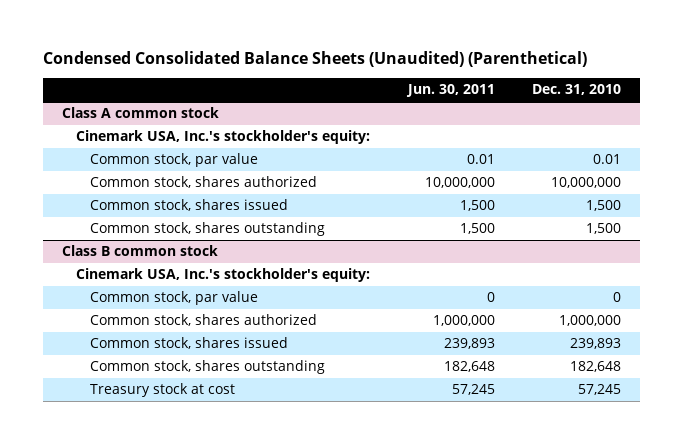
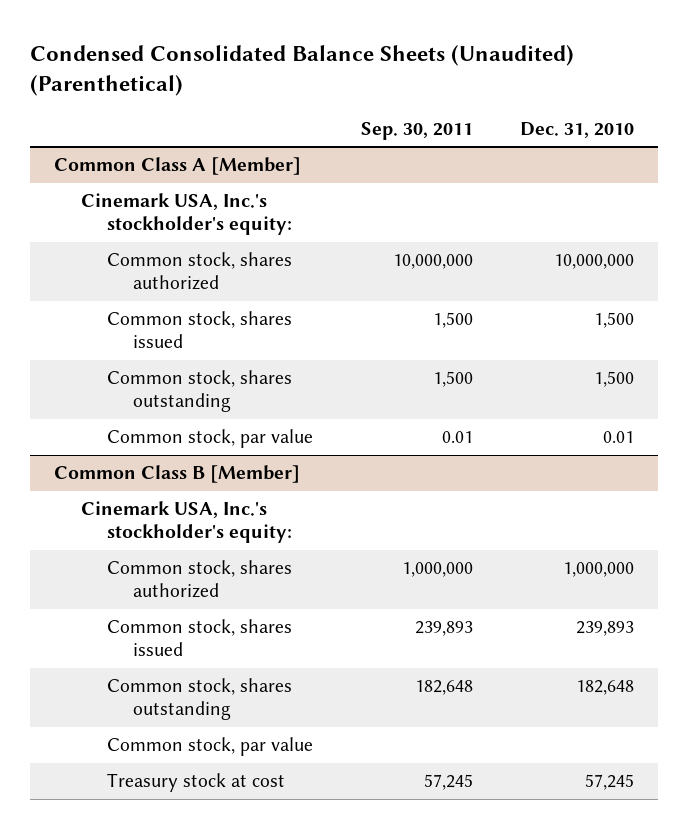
- | Jun. 30, 2011 | Dec. 31, 2010
+ | Sep. 30, 2011 | Dec. 31, 2010
- Class A common stock
+ Common Class A [Member]
- Common stock, par value | 0.01 | 0.01
- Class B common stock
+ Common stock, par value | 0.01 | 0.01
+ Common Class B [Member]
- Common stock, par value | 0 | 0
+ Common stock, par value

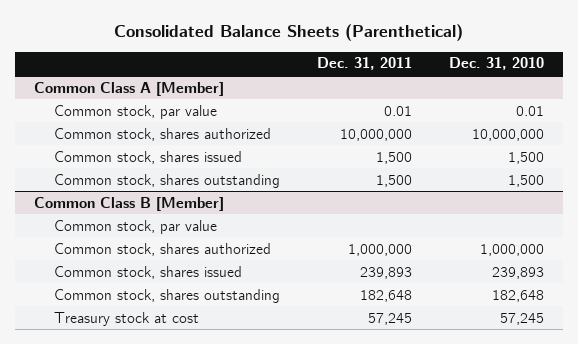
- Condensed Consolidated Balance Sheets (Unaudited) (Parenthetical)
+ Consolidated Balance Sheets (Parenthetical)
- | Sep. 30, 2011 | Dec. 31, 2010
+ | Dec. 31, 2011 | Dec. 31, 2010
@ Common Class A [Member]
- Cinemark USA, Inc.'s stockholder's equity:
moved up: Common stock, par value | 0.01 | 0.01
@ Common Class B [Member]
- Cinemark USA, Inc.'s stockholder's equity:
moved up: Common stock, par value

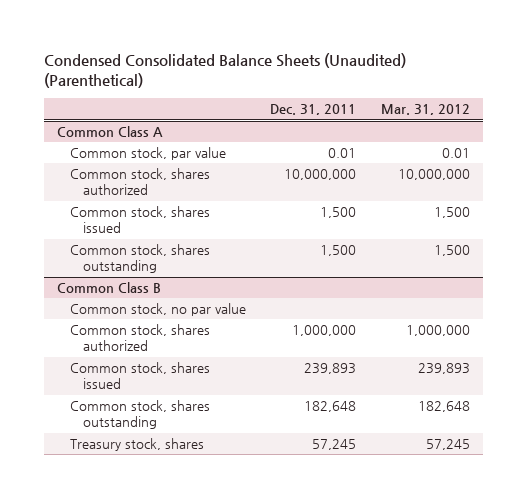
- Consolidated Balance Sheets (Parenthetical)
+ Condensed Consolidated Balance Sheets (Unaudited) (Parenthetical)
- | Dec. 31, 2011 | Dec. 31, 2010
+ | Dec. 31, 2011 | Mar. 31, 2012
- Common Class A [Member]
+ Common Class A
- Common Class B [Member]
- Common stock, par value
+ Common Class B
+ Common stock, no par value
- Treasury stock at cost | 57,245 | 57,245
+ Treasury stock, shares | 57,245 | 57,245

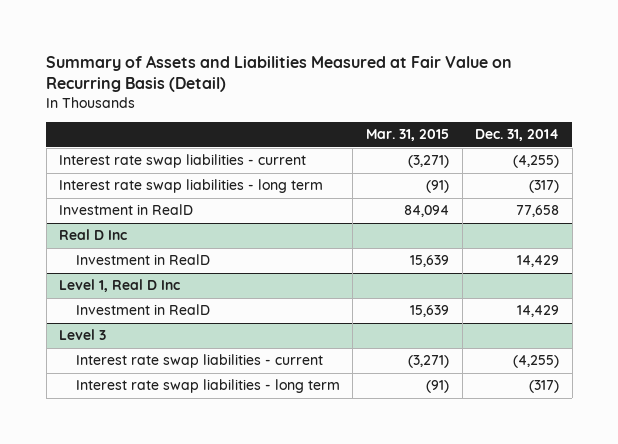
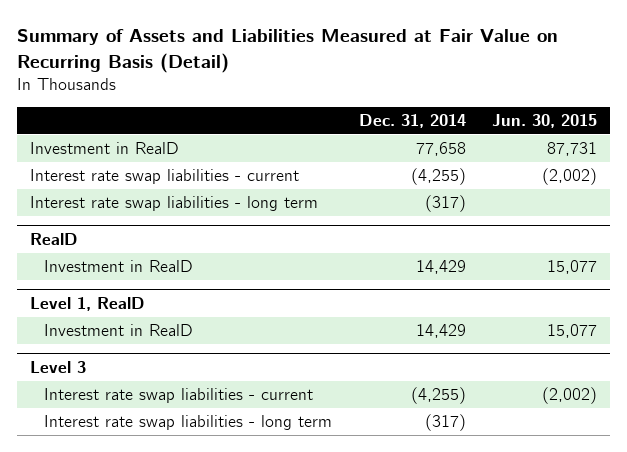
- | Mar. 31, 2015 | Dec. 31, 2014
+ | Dec. 31, 2014 | Jun. 30, 2015
moved up: Investment in RealD | 77,658 | 87,731
- Real D Inc
+ RealD
- Level 1, Real D Inc
+ Level 1, RealD

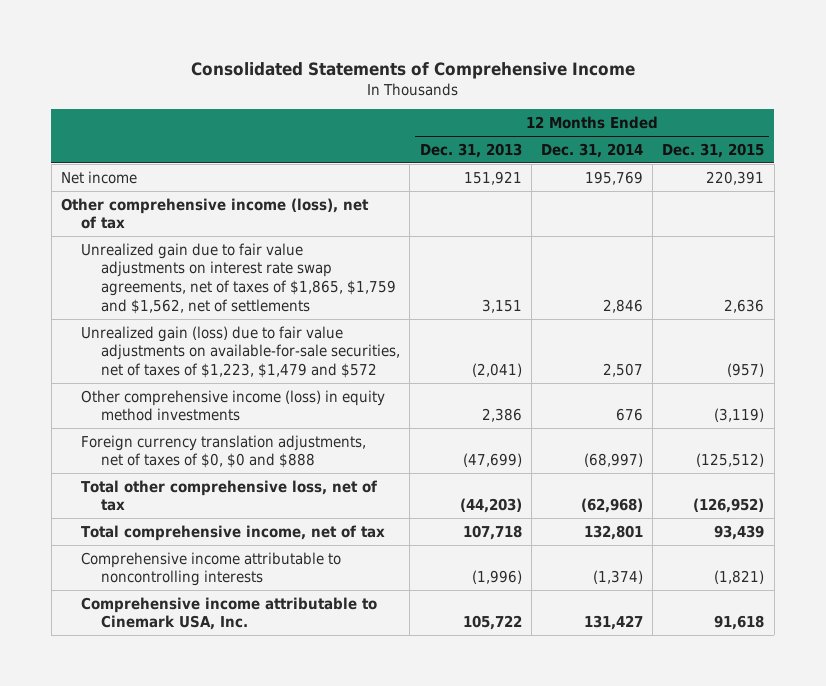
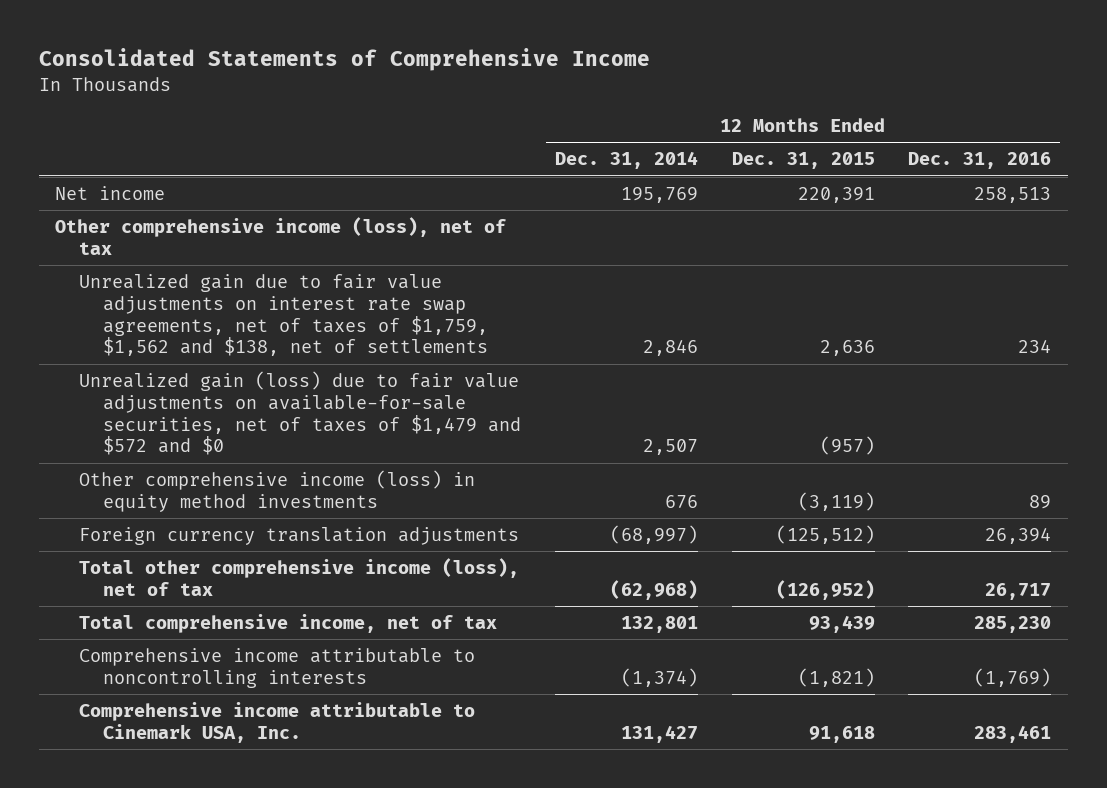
- | 12 Months Ended Dec. 31, 2013 | 12 Months Ended Dec. 31, 2014 | 12 Months Ended Dec. 31, 2015
+ | 12 Months Ended Dec. 31, 2014 | 12 Months Ended Dec. 31, 2015 | 12 Months Ended Dec. 31, 2016
- Unrealized gain due to fair value adjustments on interest rate swap agreements, net of taxes of $1,865, $1,759 and $1,562, net of settlements | 3,151 | 2,846 | 2,636
- Unrealized gain (loss) due to fair value adjustments on available-for-sale securities, net of taxes of $1,223, $1,479 and $572 | (2,041) | 2,507 | (957)
+ Unrealized gain due to fair value adjustments on interest rate swap agreements, net of taxes of $1,759, $1,562 and $138, net of settlements | 2,846 | 2,636 | 234
+ Unrealized gain (loss) due to fair value adjustments on available-for-sale securities, net of taxes of $1,479 and $572 and $0 | 2,507 | (957) |
- Foreign currency translation adjustments, net of taxes of $0, $0 and $888 | (47,699) | (68,997) | (125,512)
- Total other comprehensive loss, net of tax | (44,203) | (62,968) | (126,952)
+ Foreign currency translation adjustments | (68,997) | (125,512) | 26,394
+ Total other comprehensive income (loss), net of tax | (62,968) | (126,952) | 26,717

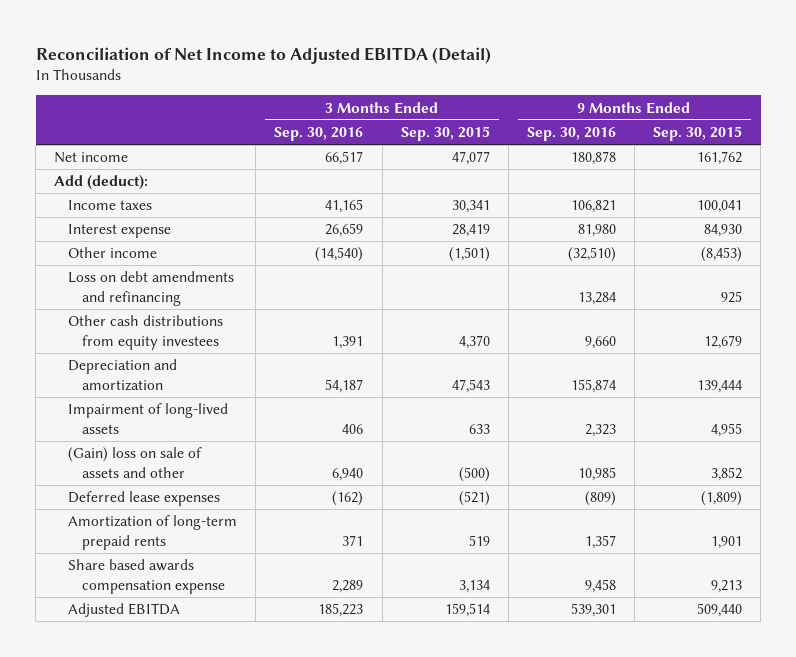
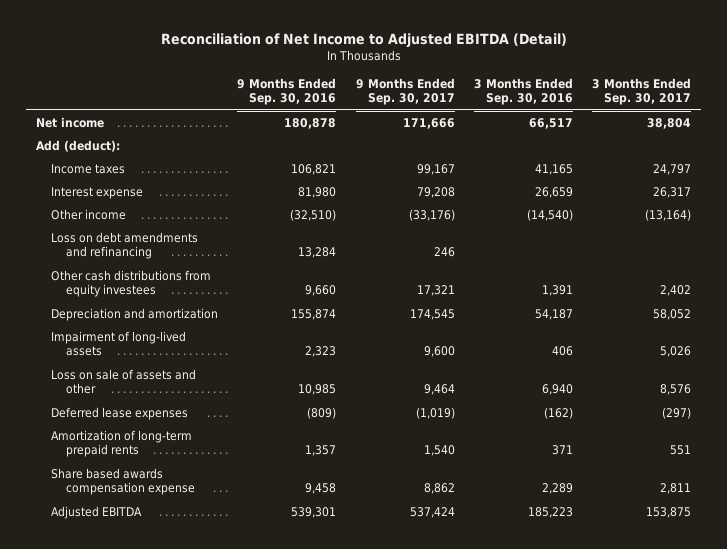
- | 3 Months Ended Sep. 30, 2016 | 3 Months Ended Sep. 30, 2015 | 9 Months Ended Sep. 30, 2016 | 9 Months Ended Sep. 30, 2015
+ | 9 Months Ended Sep. 30, 2016 | 9 Months Ended Sep. 30, 2017 | 3 Months Ended Sep. 30, 2016 | 3 Months Ended Sep. 30, 2017
- (Gain) loss on sale of assets and other | 6,940 | (500) | 10,985 | 3,852
+ Loss on sale of assets and other | 10,985 | 9,464 | 6,940 | 8,576

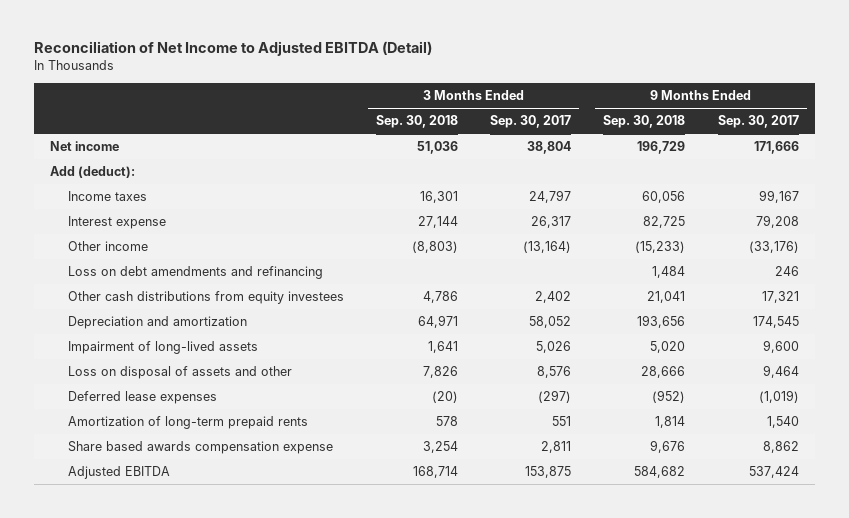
- | 9 Months Ended Sep. 30, 2016 | 9 Months Ended Sep. 30, 2017 | 3 Months Ended Sep. 30, 2016 | 3 Months Ended Sep. 30, 2017
+ | 3 Months Ended Sep. 30, 2018 | 3 Months Ended Sep. 30, 2017 | 9 Months Ended Sep. 30, 2018 | 9 Months Ended Sep. 30, 2017
- Loss on sale of assets and other | 10,985 | 9,464 | 6,940 | 8,576
+ Loss on disposal of assets and other | 7,826 | 8,576 | 28,666 | 9,464

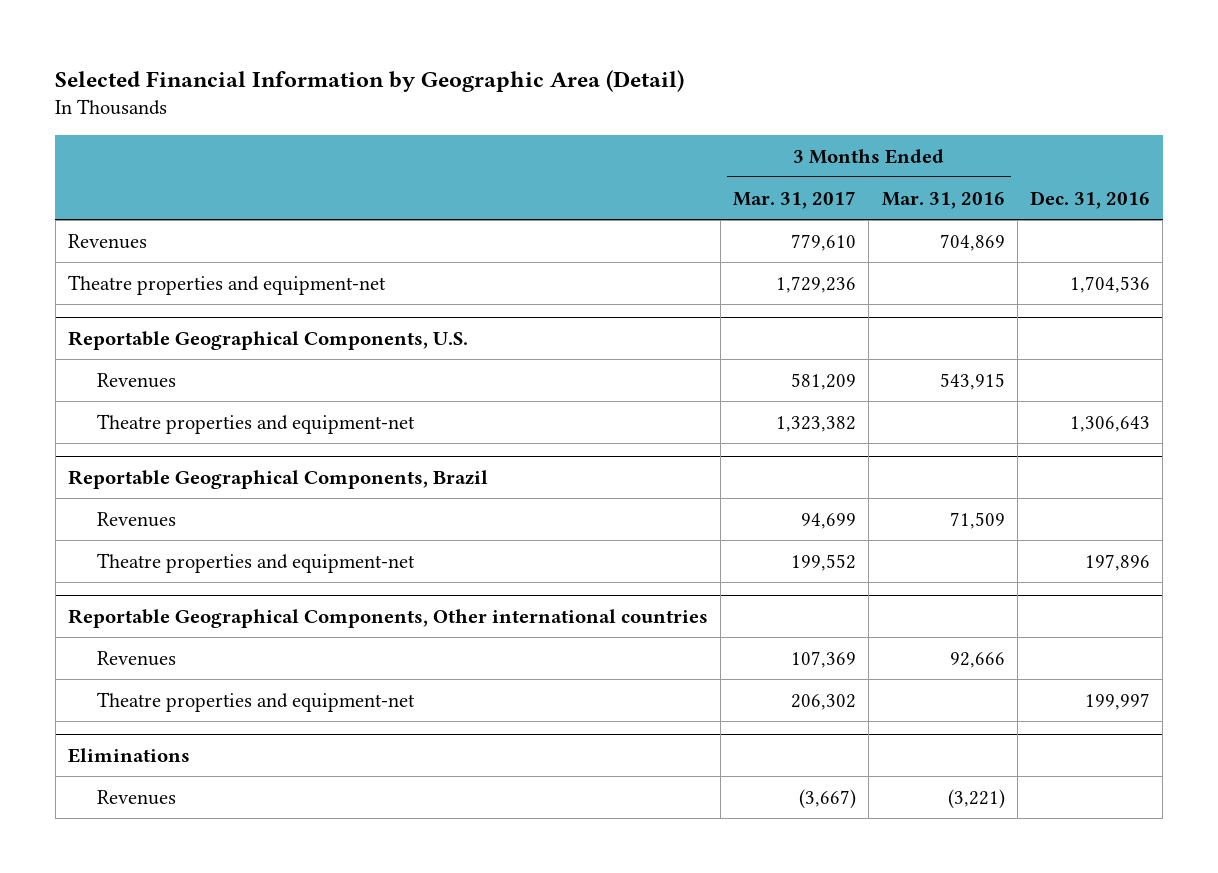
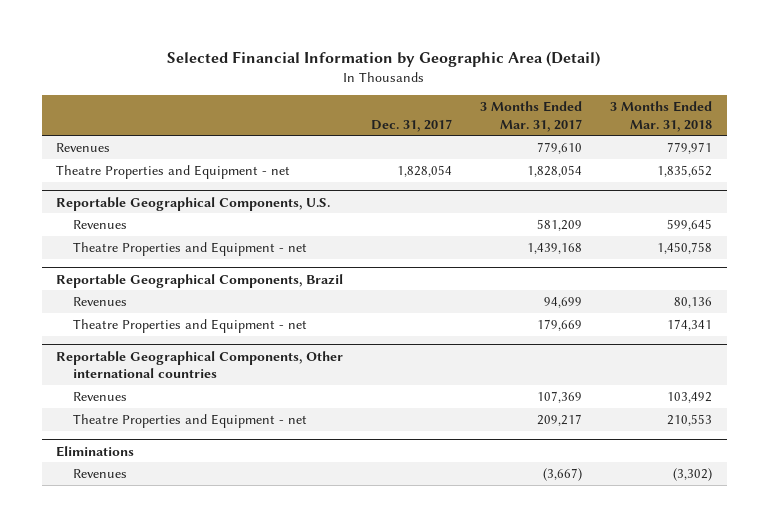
- | 3 Months Ended Mar. 31, 2017 | 3 Months Ended Mar. 31, 2016 | Dec. 31, 2016
+ | Dec. 31, 2017 | 3 Months Ended Mar. 31, 2017 | 3 Months Ended Mar. 31, 2018
- Theatre properties and equipment-net | 1,729,236 | | 1,704,536
+ Theatre Properties and Equipment - net | 1,828,054 | 1,828,054 | 1,835,652
@ Reportable Geographical Components, U.S.
- Theatre properties and equipment-net | 1,323,382 | | 1,306,643
+ Theatre Properties and Equipment - net | | 1,439,168 | 1,450,758
@ Reportable Geographical Components, Brazil
- Theatre properties and equipment-net | 199,552 | | 197,896
+ Theatre Properties and Equipment - net | | 179,669 | 174,341
@ Reportable Geographical Components, Other international countries
- Theatre properties and equipment-net | 206,302 | | 199,997
+ Theatre Properties and Equipment - net | | 209,217 | 210,553

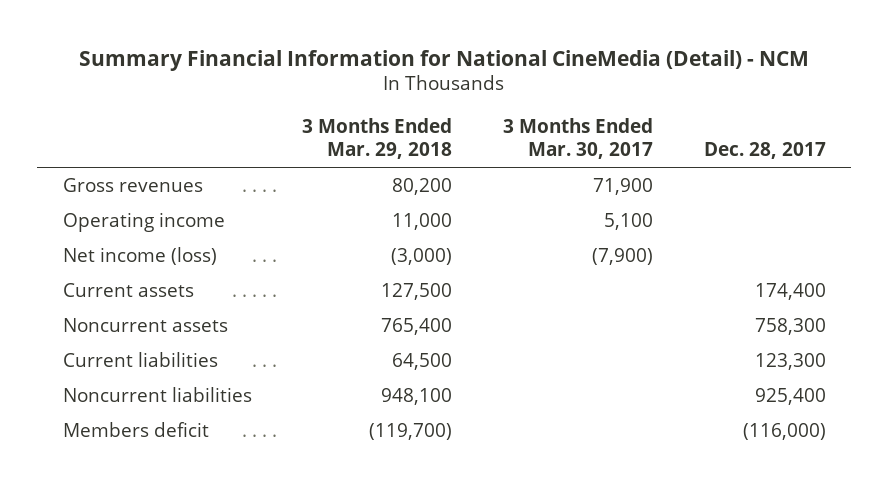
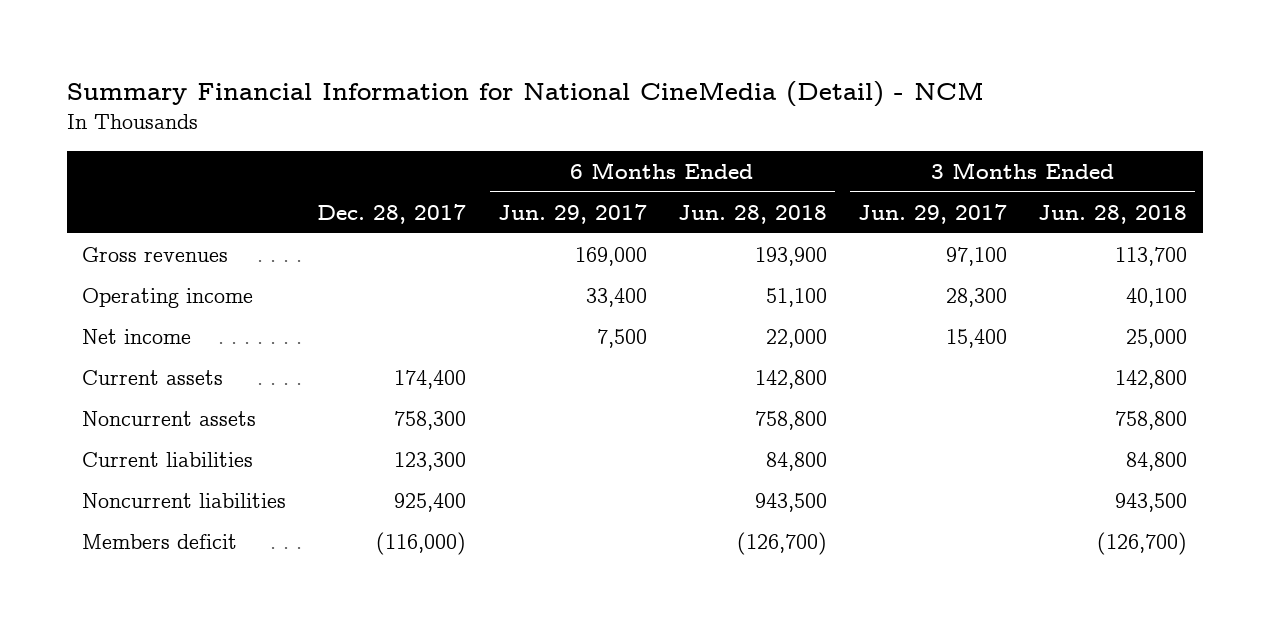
- | 3 Months Ended Mar. 29, 2018 | 3 Months Ended Mar. 30, 2017 | Dec. 28, 2017
+ | Dec. 28, 2017 | 6 Months Ended Jun. 29, 2017 | 6 Months Ended Jun. 28, 2018 | 3 Months Ended Jun. 29, 2017 | 3 Months Ended Jun. 28, 2018
- Net income (loss) | (3,000) | (7,900) |
+ Net income | | 7,500 | 22,000 | 15,400 | 25,000

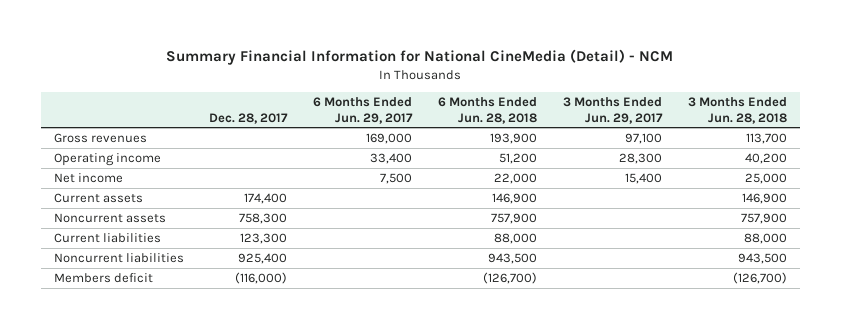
- Operating income | | 33,400 | 51,100 | 28,300 | 40,100
+ Operating income | | 33,400 | 51,200 | 28,300 | 40,200
- Current assets | 174,400 | | 142,800 | | 142,800
- Noncurrent assets | 758,300 | | 758,800 | | 758,800
- Current liabilities | 123,300 | | 84,800 | | 84,800
+ Current assets | 174,400 | | 146,900 | | 146,900
+ Noncurrent assets | 758,300 | | 757,900 | | 757,900
+ Current liabilities | 123,300 | | 88,000 | | 88,000

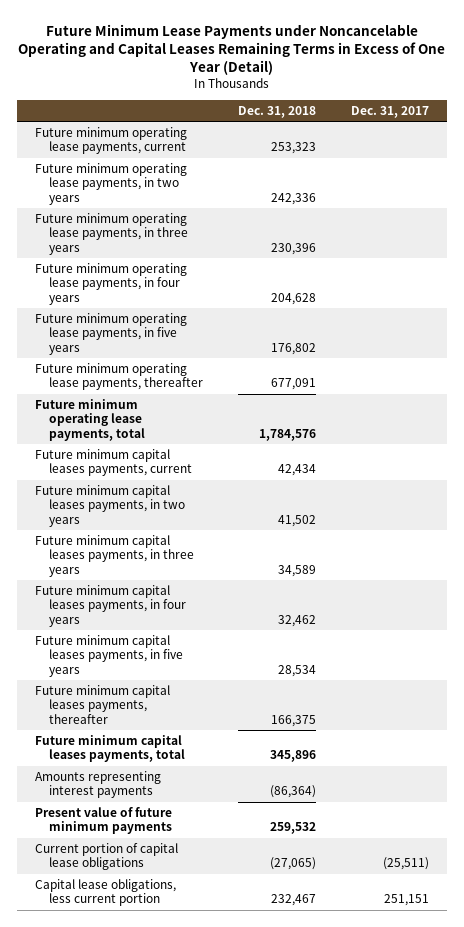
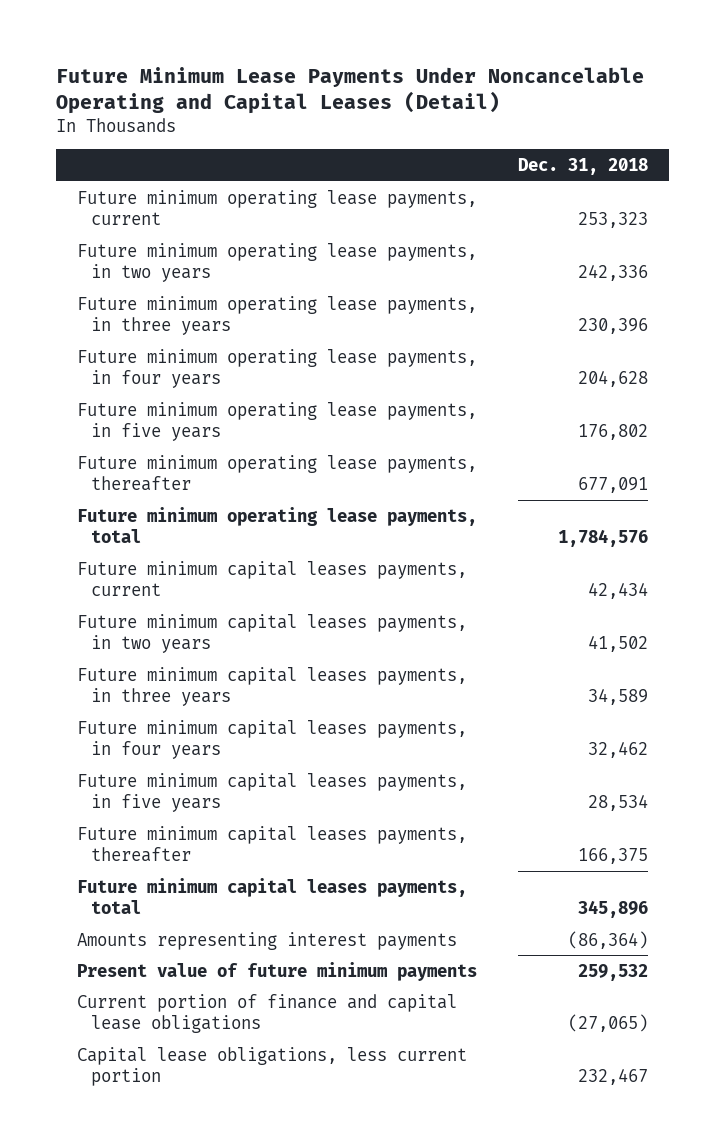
- Future Minimum Lease Payments under Noncancelable Operating and Capital Leases Remaining Terms in Excess of One Year (Detail)
+ Future Minimum Lease Payments Under Noncancelable Operating and Capital Leases (Detail)
- | Dec. 31, 2018 | Dec. 31, 2017
+ | Dec. 31, 2018
- Current portion of capital lease obligations | (27,065) | (25,511)
+ Current portion of finance and capital lease obligations | (27,065)

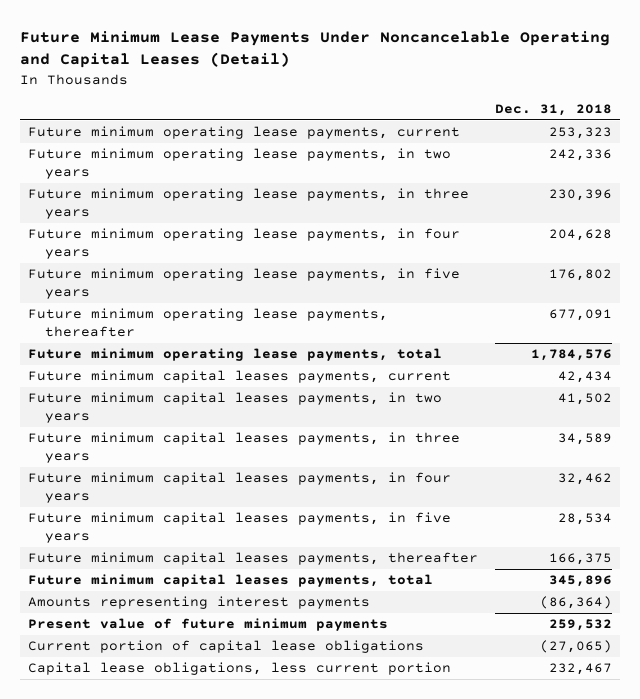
- Current portion of finance and capital lease obligations | (27,065)
+ Current portion of capital lease obligations | (27,065)

